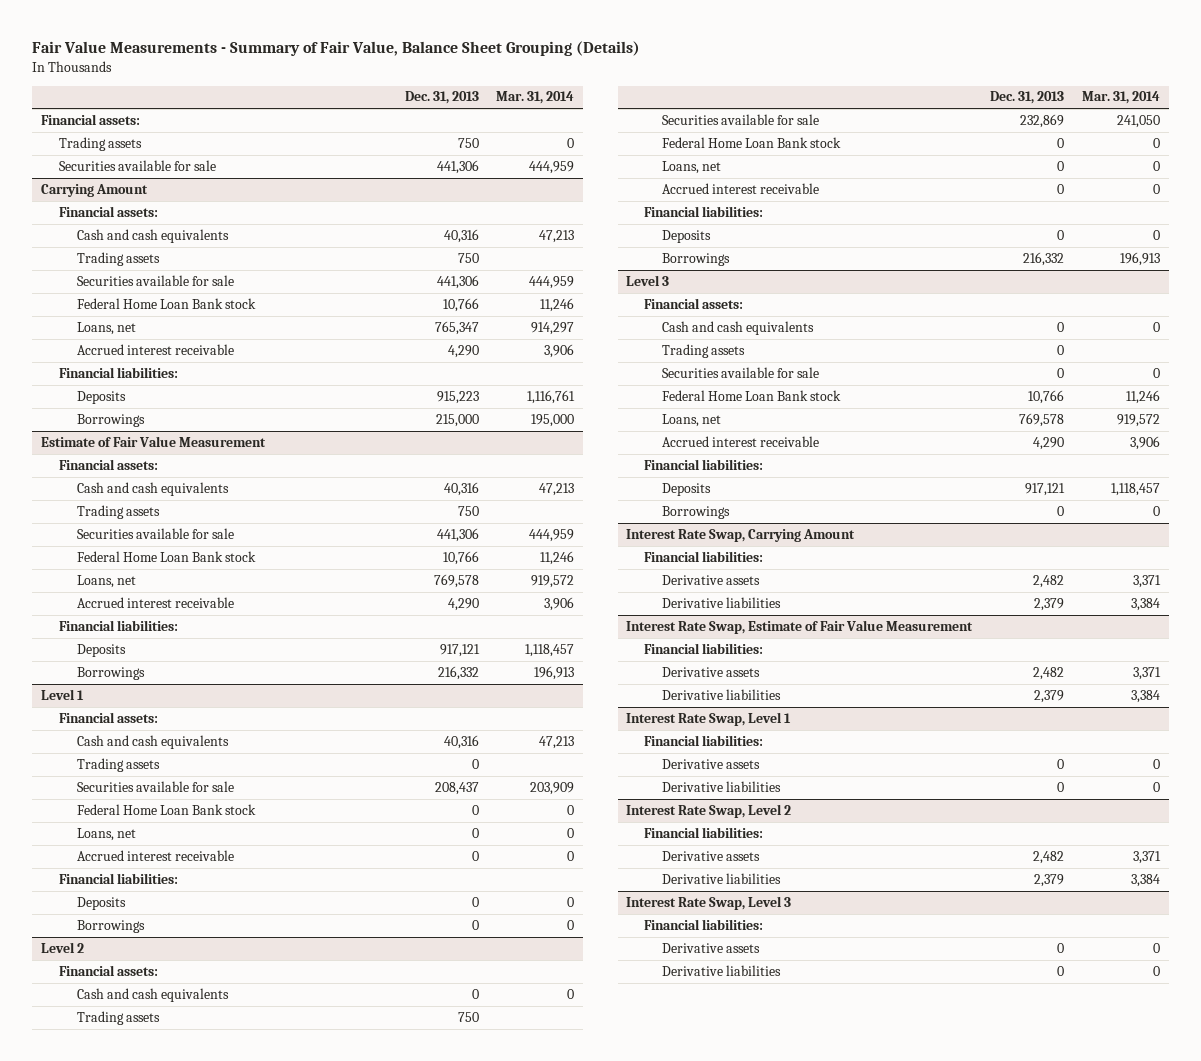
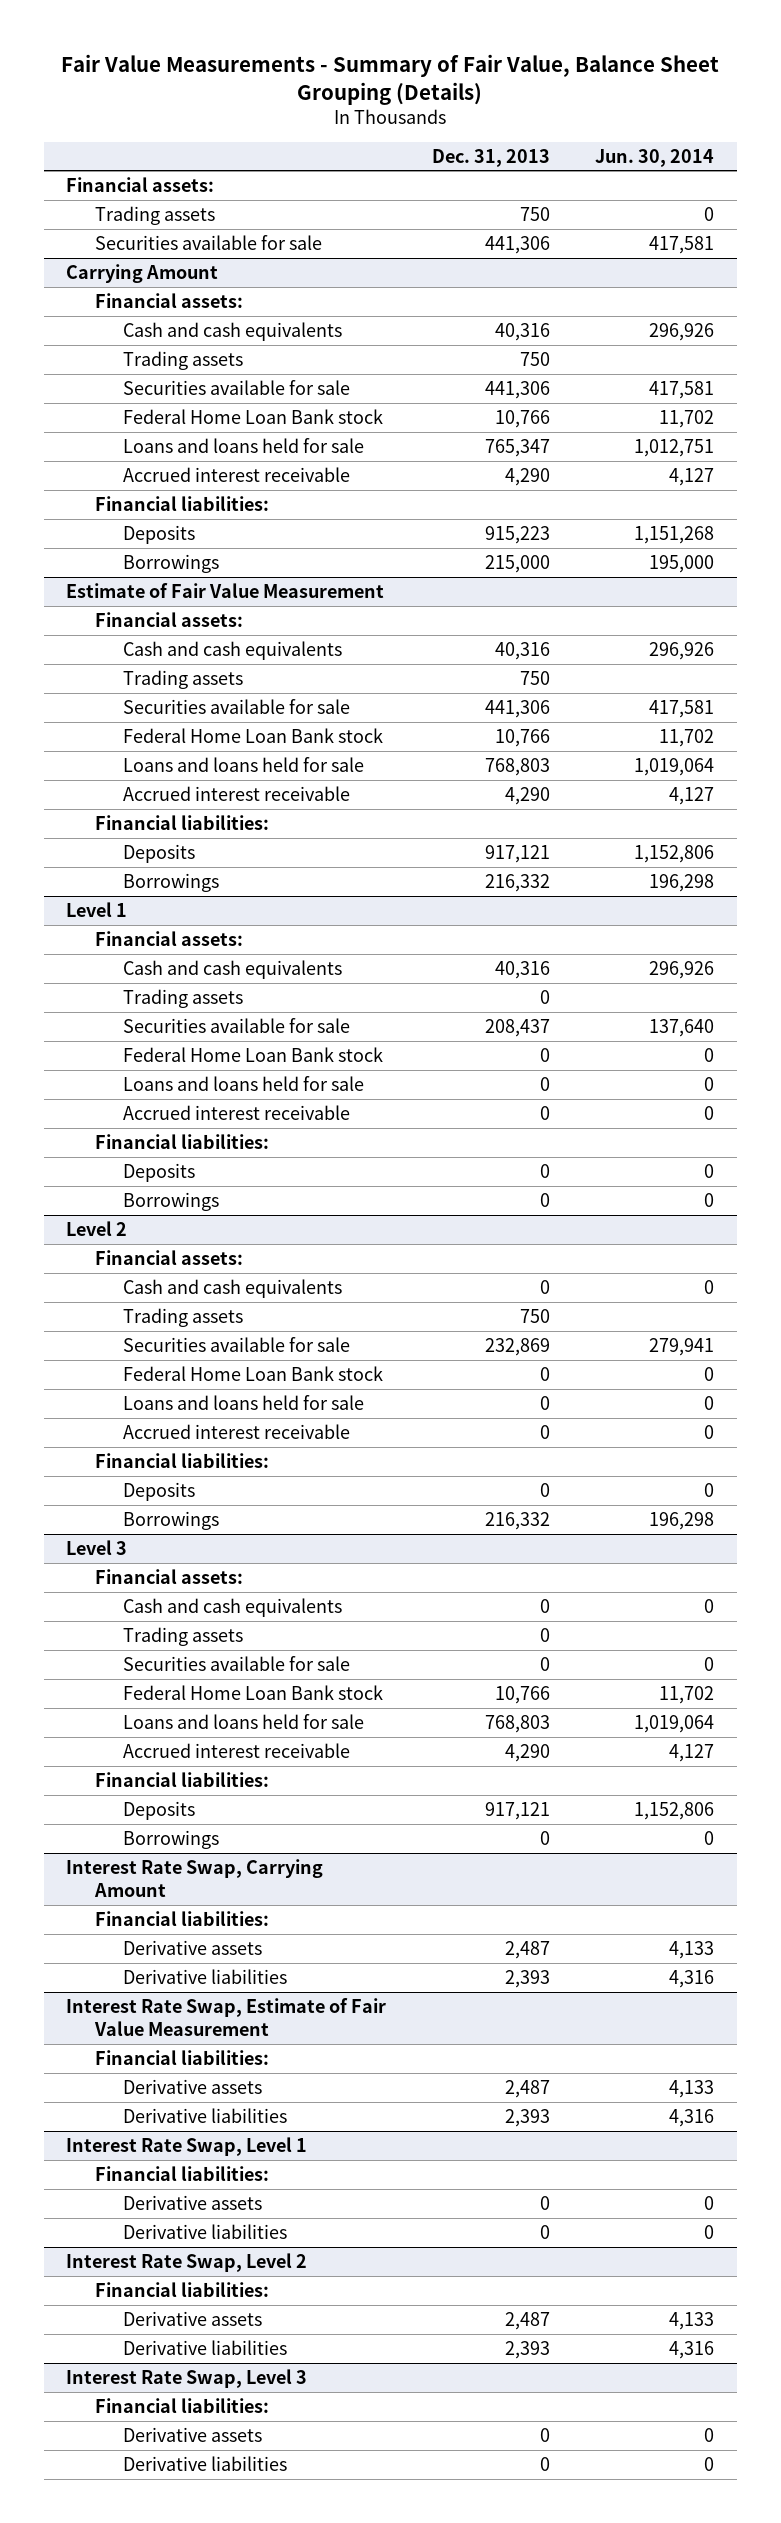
- | Dec. 31, 2013 | Mar. 31, 2014
+ | Dec. 31, 2013 | Jun. 30, 2014
@ Carrying Amount
- Loans, net | 765,347 | 914,297
+ Loans and loans held for sale | 765,347 | 1,012,751
@ Estimate of Fair Value Measurement
- Loans, net | 769,578 | 919,572
+ Loans and loans held for sale | 768,803 | 1,019,064
@ Level 1
- Loans, net | 0 | 0
+ Loans and loans held for sale | 0 | 0
@ Level 2
- Loans, net | 0 | 0
+ Loans and loans held for sale | 0 | 0
@ Level 3
- Loans, net | 769,578 | 919,572
+ Loans and loans held for sale | 768,803 | 1,019,064
@ Interest Rate Swap, Carrying Amount
- Derivative assets | 2,482 | 3,371
- Derivative liabilities | 2,379 | 3,384
+ Derivative assets | 2,487 | 4,133
+ Derivative liabilities | 2,393 | 4,316
@ Interest Rate Swap, Estimate of Fair Value Measurement
- Derivative assets | 2,482 | 3,371
- Derivative liabilities | 2,379 | 3,384
+ Derivative assets | 2,487 | 4,133
+ Derivative liabilities | 2,393 | 4,316
@ Interest Rate Swap, Level 2
- Derivative assets | 2,482 | 3,371
- Derivative liabilities | 2,379 | 3,384
+ Derivative assets | 2,487 | 4,133
+ Derivative liabilities | 2,393 | 4,316

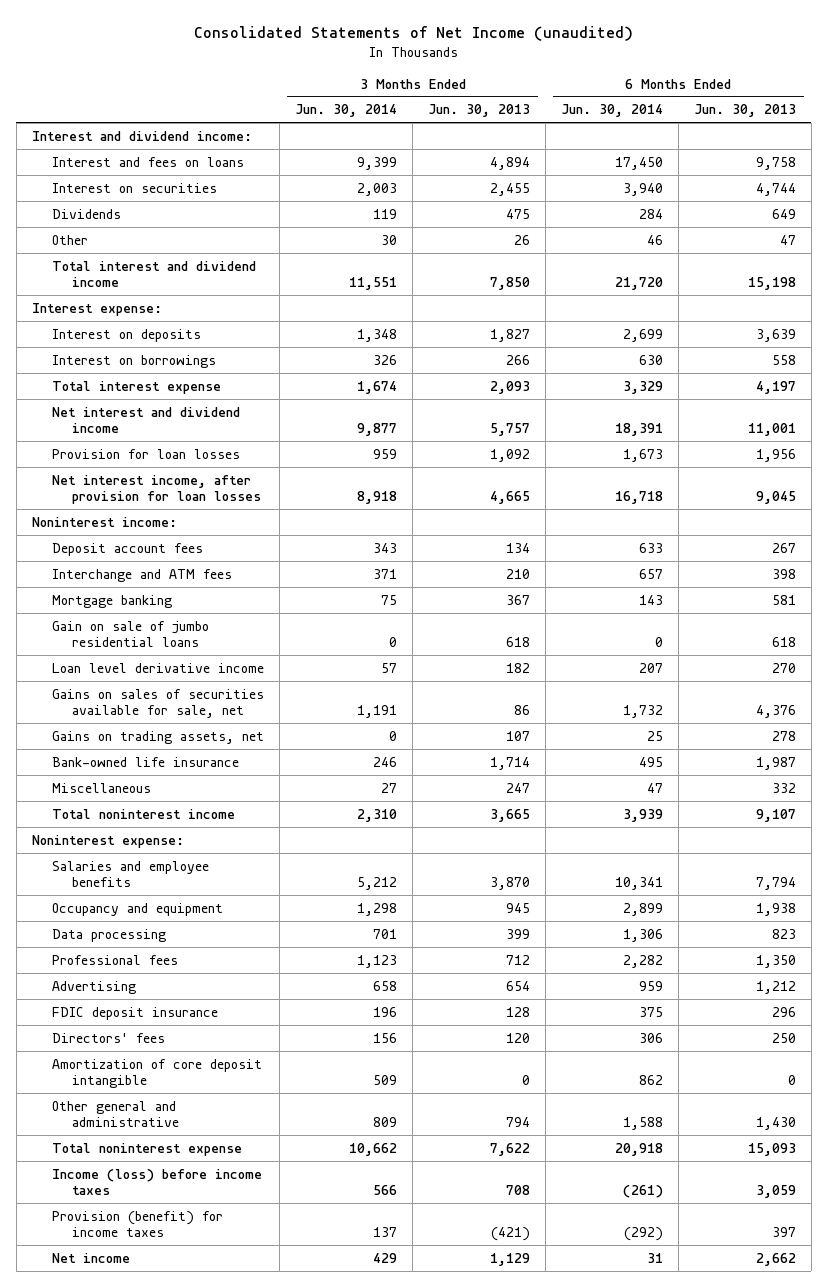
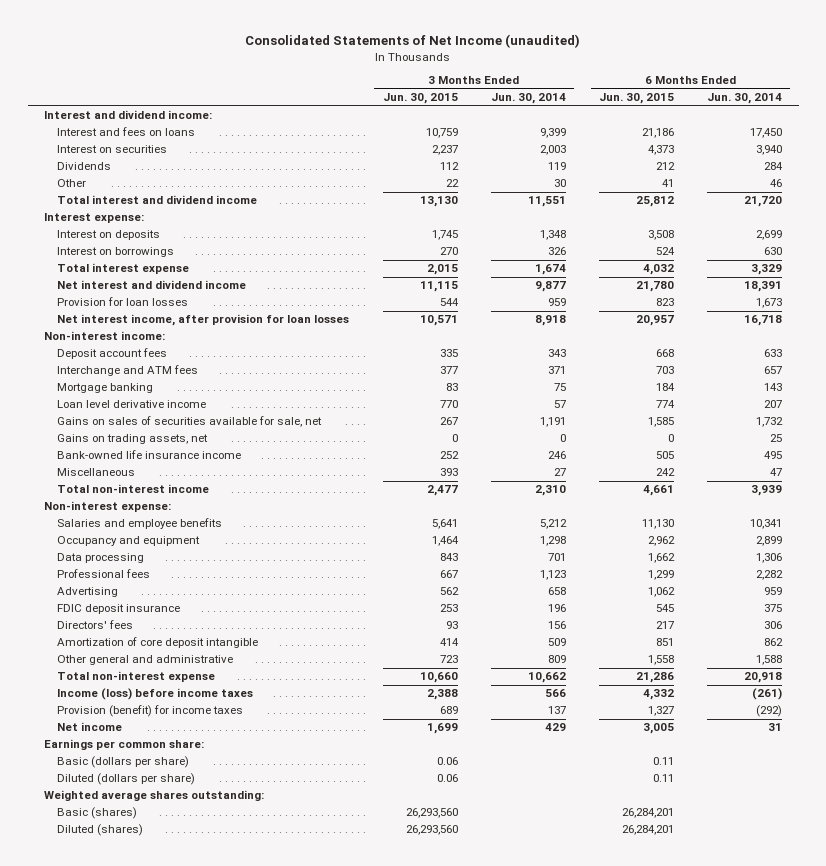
- | 3 Months Ended Jun. 30, 2014 | 3 Months Ended Jun. 30, 2013 | 6 Months Ended Jun. 30, 2014 | 6 Months Ended Jun. 30, 2013
+ | 3 Months Ended Jun. 30, 2015 | 3 Months Ended Jun. 30, 2014 | 6 Months Ended Jun. 30, 2015 | 6 Months Ended Jun. 30, 2014
- Noninterest income:
+ Non-interest income:
- Gain on sale of jumbo residential loans | 0 | 618 | 0 | 618
- Bank-owned life insurance | 246 | 1,714 | 495 | 1,987
+ Bank-owned life insurance income | 252 | 246 | 505 | 495
- Total noninterest income | 2,310 | 3,665 | 3,939 | 9,107
- Noninterest expense:
+ Total non-interest income | 2,477 | 2,310 | 4,661 | 3,939
+ Non-interest expense:
- Total noninterest expense | 10,662 | 7,622 | 20,918 | 15,093
+ Total non-interest expense | 10,660 | 10,662 | 21,286 | 20,918
+ Earnings per common share:
+ Basic (dollars per share) | 0.06 | | 0.11 |
+ Diluted (dollars per share) | 0.06 | | 0.11 |
+ Weighted average shares outstanding:
+ Basic (shares) | 26,293,560 | | 26,284,201 |
+ Diluted (shares) | 26,293,560 | | 26,284,201 |

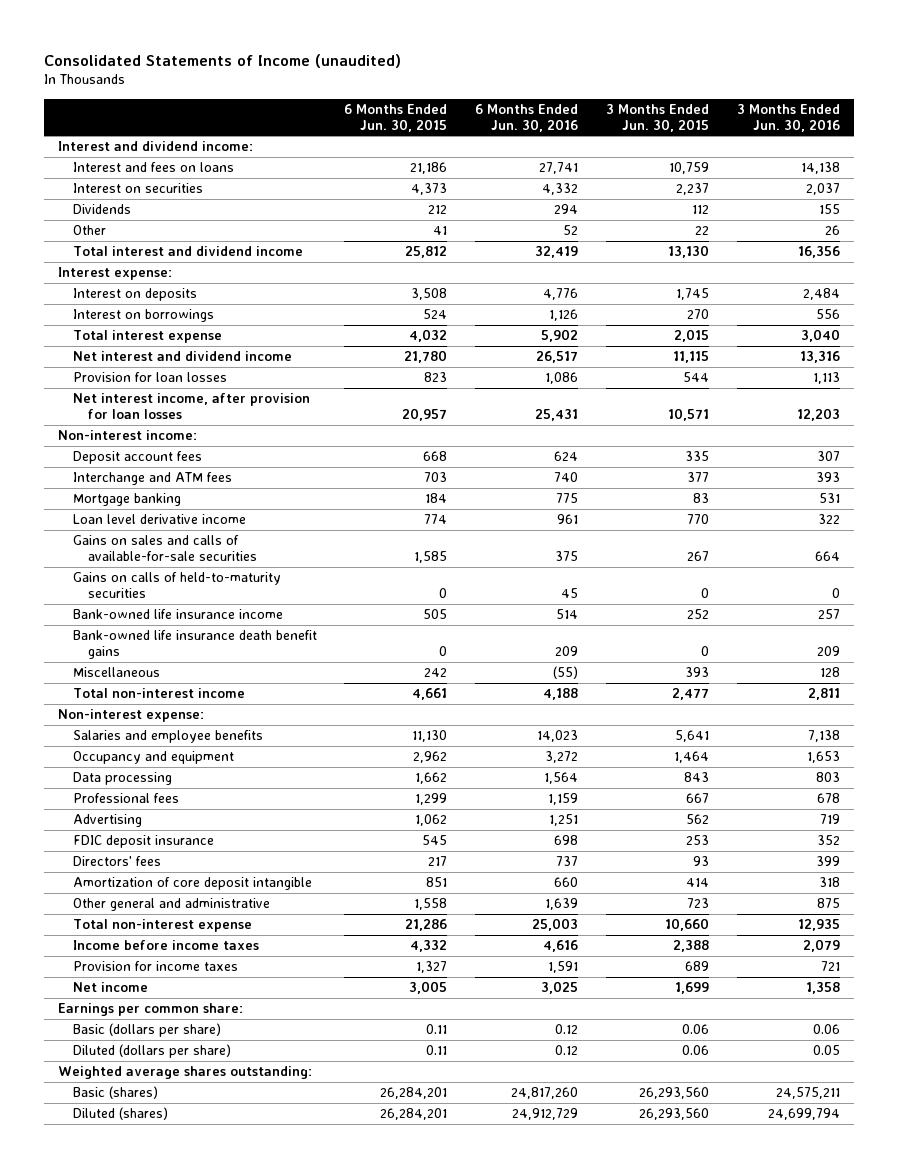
- Consolidated Statements of Net Income (unaudited)
+ Consolidated Statements of Income (unaudited)
- | 3 Months Ended Jun. 30, 2015 | 3 Months Ended Jun. 30, 2014 | 6 Months Ended Jun. 30, 2015 | 6 Months Ended Jun. 30, 2014
+ | 6 Months Ended Jun. 30, 2015 | 6 Months Ended Jun. 30, 2016 | 3 Months Ended Jun. 30, 2015 | 3 Months Ended Jun. 30, 2016
- Gains on sales of securities available for sale, net | 267 | 1,191 | 1,585 | 1,732
- Gains on trading assets, net | 0 | 0 | 0 | 25
+ Gains on sales and calls of available-for-sale securities | 1,585 | 375 | 267 | 664
+ Gains on calls of held-to-maturity securities | 0 | 45 | 0 | 0
+ Bank-owned life insurance death benefit gains | 0 | 209 | 0 | 209
- Income (loss) before income taxes | 2,388 | 566 | 4,332 | (261)
- Provision (benefit) for income taxes | 689 | 137 | 1,327 | (292)
+ Income before income taxes | 4,332 | 4,616 | 2,388 | 2,079
+ Provision for income taxes | 1,327 | 1,591 | 689 | 721

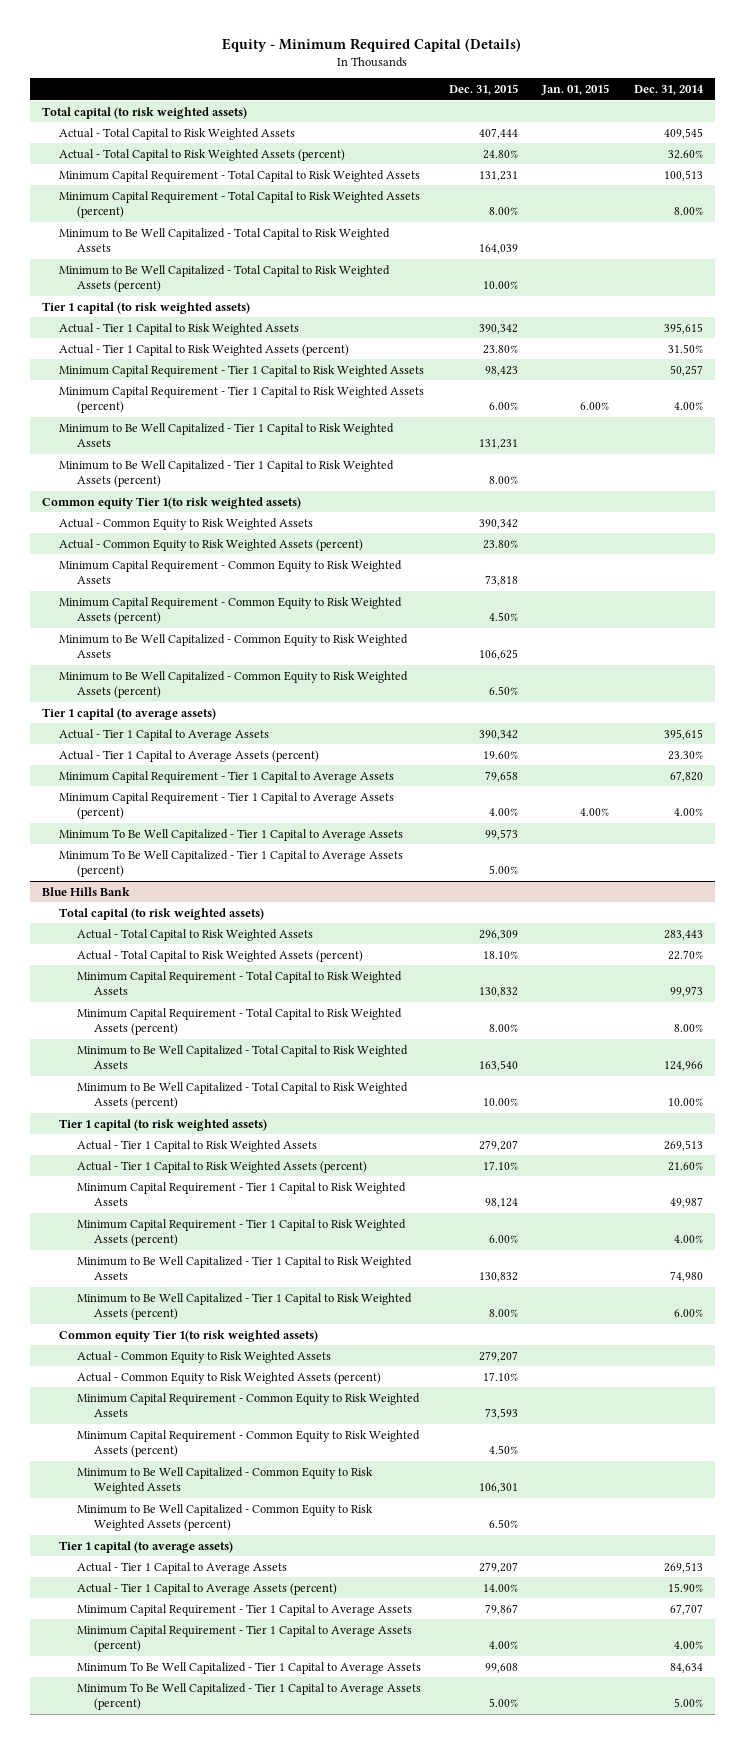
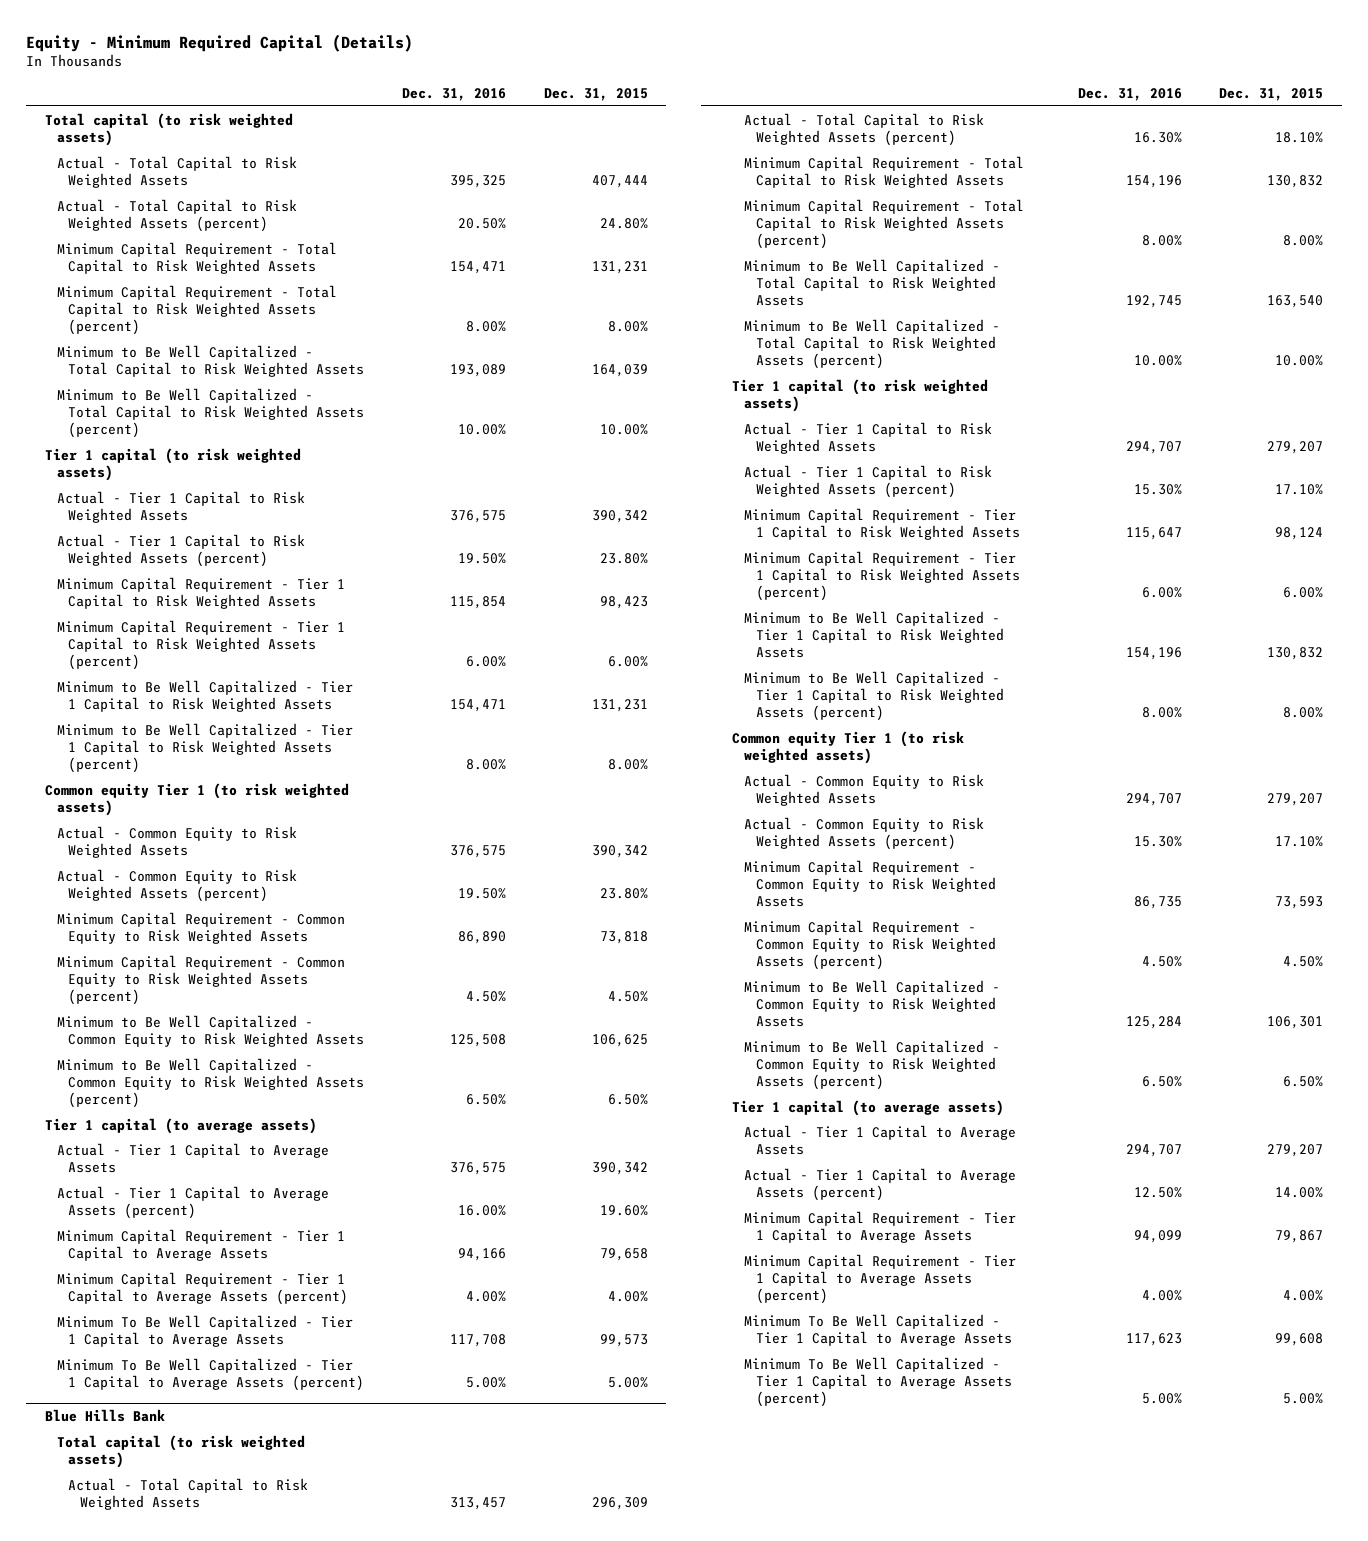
- | Dec. 31, 2015 | Jan. 01, 2015 | Dec. 31, 2014
+ | Dec. 31, 2016 | Dec. 31, 2015
- Common equity Tier 1(to risk weighted assets)
+ Common equity Tier 1 (to risk weighted assets)
@ Blue Hills Bank
- Common equity Tier 1(to risk weighted assets)
+ Common equity Tier 1 (to risk weighted assets)

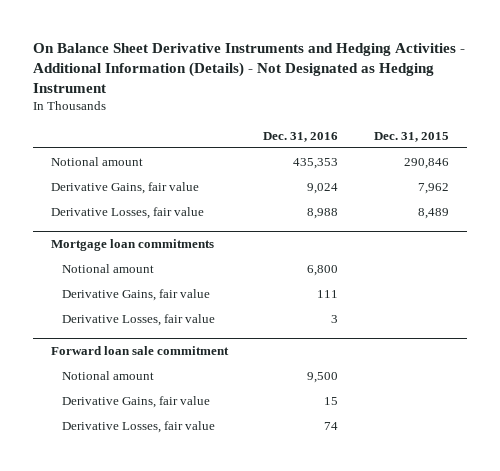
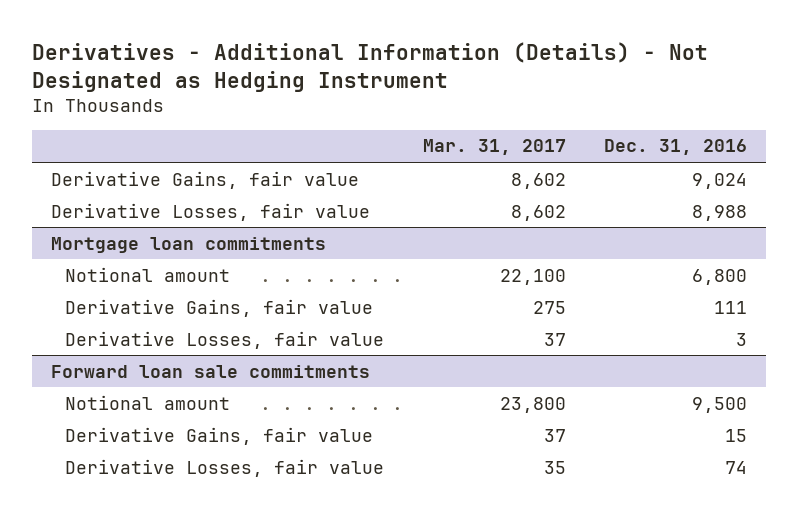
- On Balance Sheet Derivative Instruments and Hedging Activities - Additional Information (Details) - Not Designated as Hedging Instrument
+ Derivatives - Additional Information (Details) - Not Designated as Hedging Instrument
- | Dec. 31, 2016 | Dec. 31, 2015
+ | Mar. 31, 2017 | Dec. 31, 2016
- Notional amount | 435,353 | 290,846
- Forward loan sale commitment
+ Forward loan sale commitments

